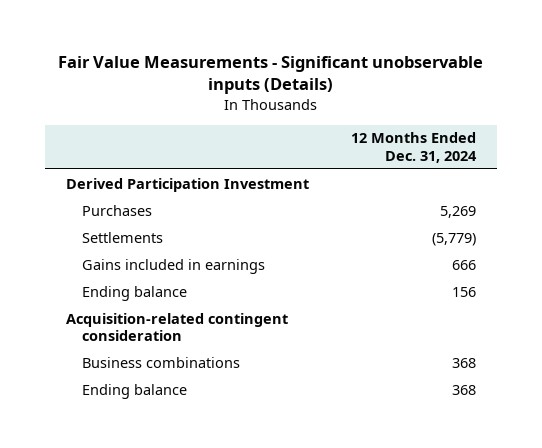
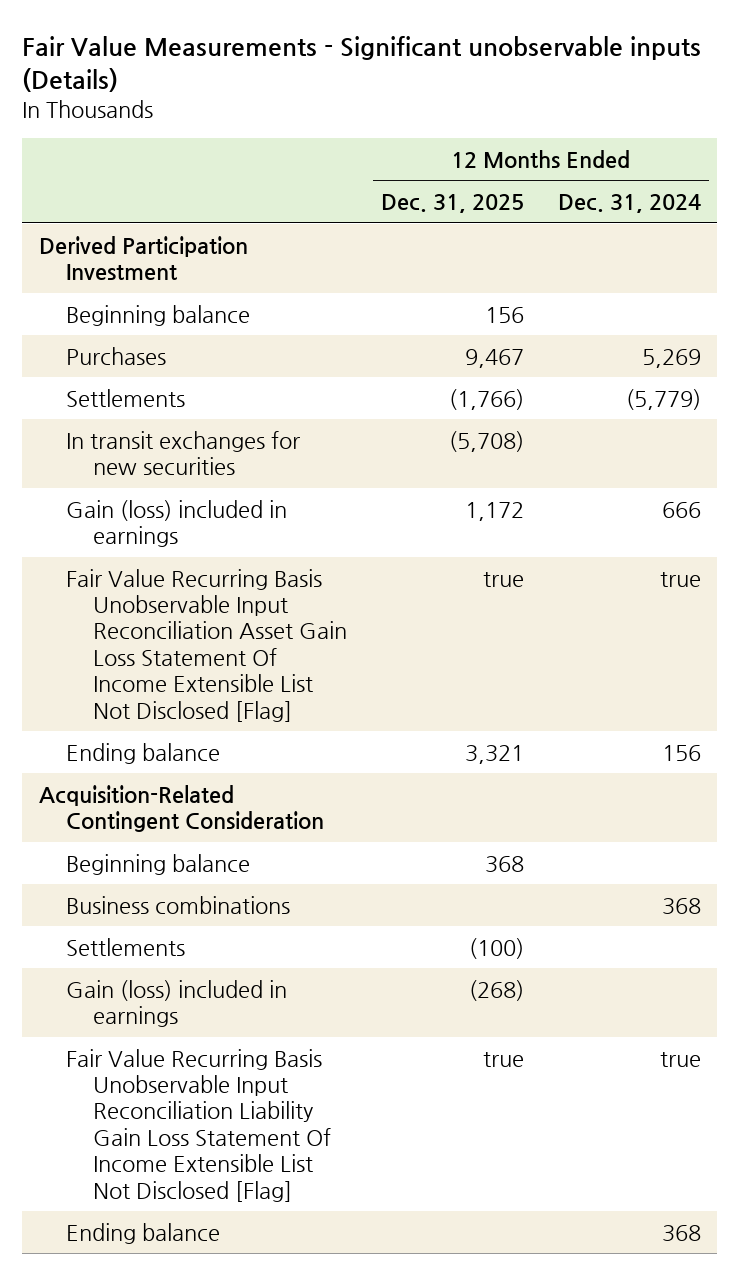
- | 12 Months Ended Dec. 31, 2024
+ | 12 Months Ended Dec. 31, 2025 | 12 Months Ended Dec. 31, 2024
+ Beginning balance | 156 |
- Gains included in earnings | 666
+ In transit exchanges for new securities | (5,708) |
+ Gain (loss) included in earnings | 1,172 | 666
+ Fair Value Recurring Basis Unobservable Input Reconciliation Asset Gain Loss Statement Of Income Extensible List Not Disclosed [Flag] | true | true
- Acquisition-related contingent consideration
+ Acquisition-Related Contingent Consideration
+ Beginning balance | 368 |
+ Settlements | (100) |
+ Gain (loss) included in earnings | (268) |
+ Fair Value Recurring Basis Unobservable Input Reconciliation Liability Gain Loss Statement Of Income Extensible List Not Disclosed [Flag] | true | true

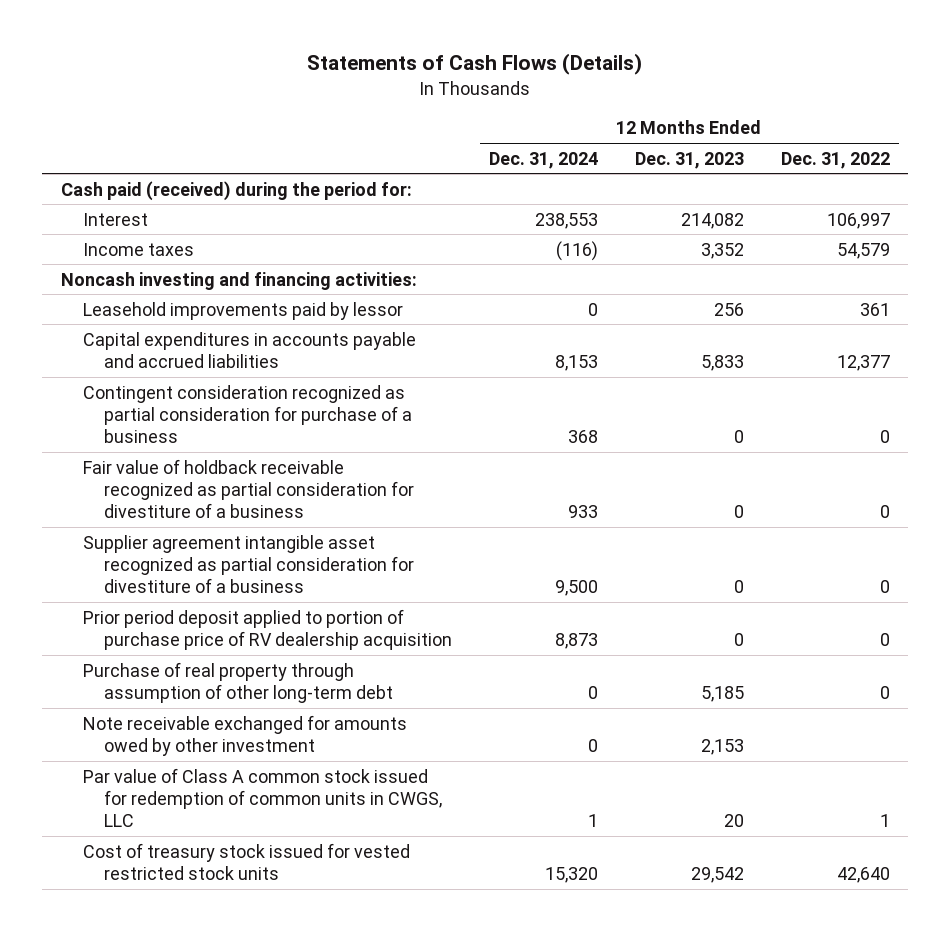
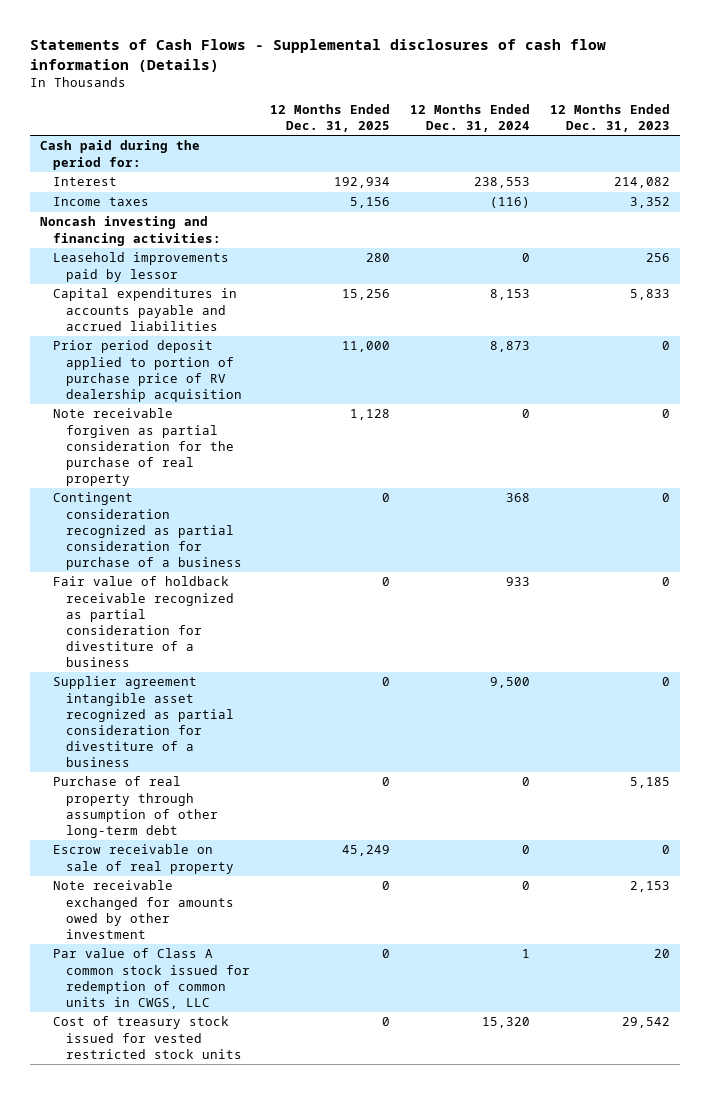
- Statements of Cash Flows (Details)
+ Statements of Cash Flows - Supplemental disclosures of cash flow information (Details)
- | 12 Months Ended Dec. 31, 2024 | 12 Months Ended Dec. 31, 2023 | 12 Months Ended Dec. 31, 2022
+ | 12 Months Ended Dec. 31, 2025 | 12 Months Ended Dec. 31, 2024 | 12 Months Ended Dec. 31, 2023
- Cash paid (received) during the period for:
+ Cash paid during the period for:
moved up: Prior period deposit applied to portion of purchase price of RV dealership acquisition | 11,000 | 8,873 | 0
+ Note receivable forgiven as partial consideration for the purchase of real property | 1,128 | 0 | 0
+ Escrow receivable on sale of real property | 45,249 | 0 | 0

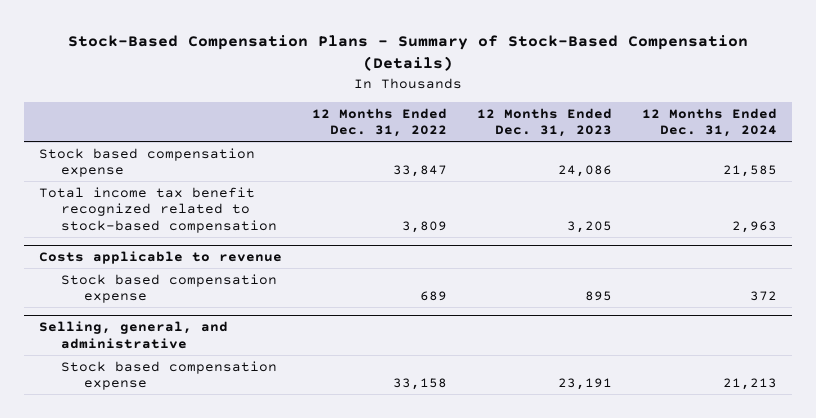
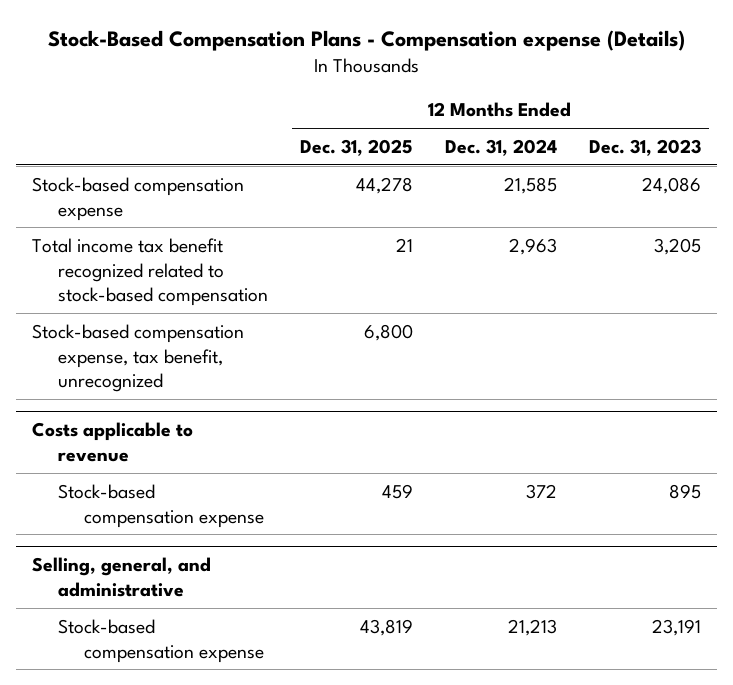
- Stock-Based Compensation Plans - Summary of Stock-Based Compensation (Details)
+ Stock-Based Compensation Plans - Compensation expense (Details)
- | 12 Months Ended Dec. 31, 2022 | 12 Months Ended Dec. 31, 2023 | 12 Months Ended Dec. 31, 2024
+ | 12 Months Ended Dec. 31, 2025 | 12 Months Ended Dec. 31, 2024 | 12 Months Ended Dec. 31, 2023
- Stock based compensation expense | 33,847 | 24,086 | 21,585
+ Stock-based compensation expense | 44,278 | 21,585 | 24,086
+ Stock-based compensation expense, tax benefit, unrecognized | 6,800 | |
@ Costs applicable to revenue
- Stock based compensation expense | 689 | 895 | 372
+ Stock-based compensation expense | 459 | 372 | 895
@ Selling, general, and administrative
- Stock based compensation expense | 33,158 | 23,191 | 21,213
+ Stock-based compensation expense | 43,819 | 21,213 | 23,191

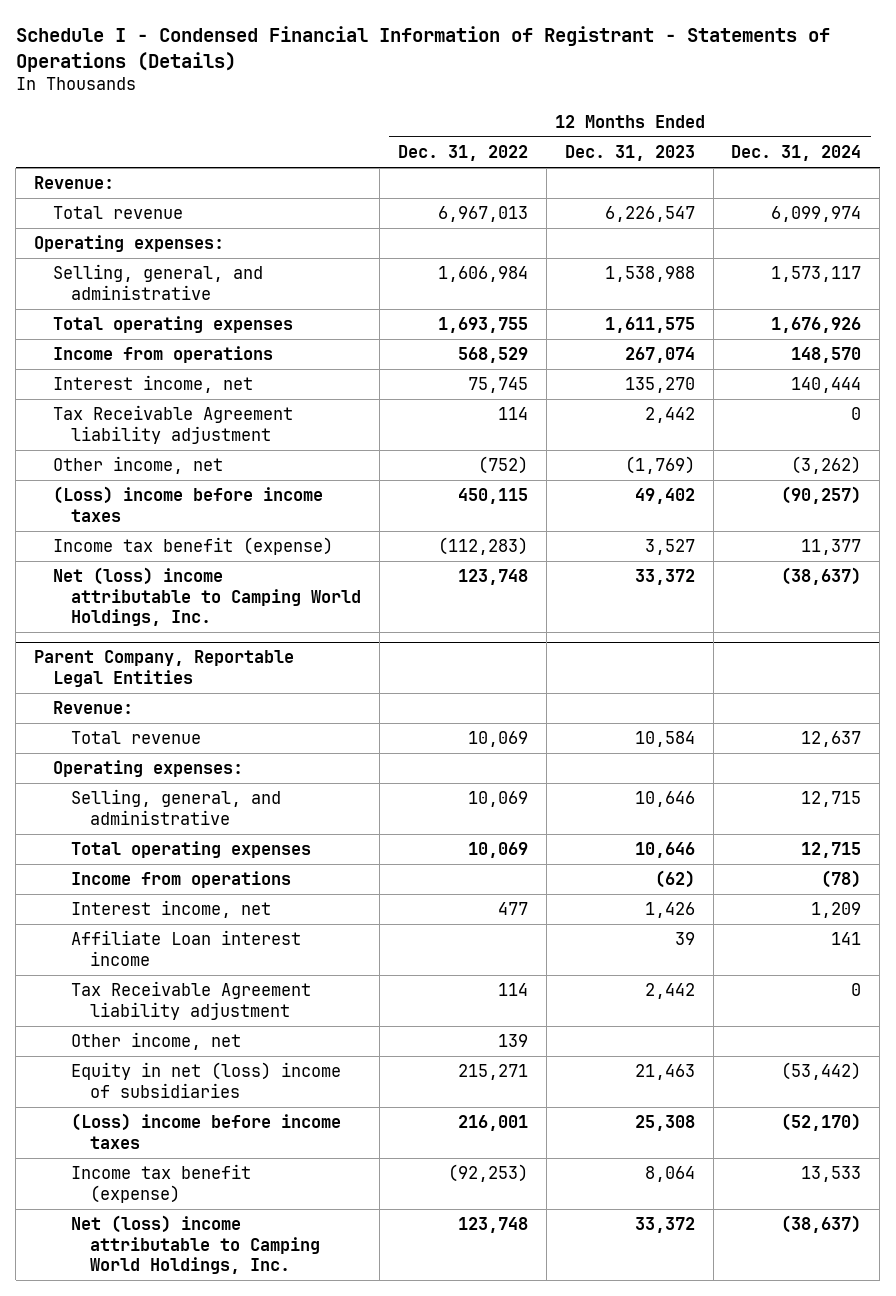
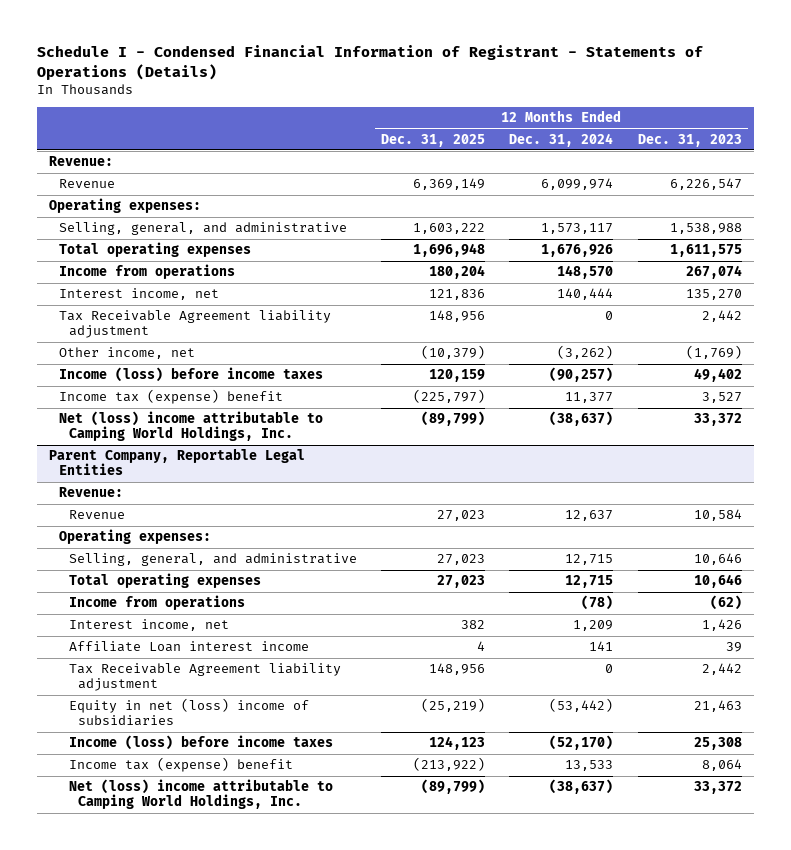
- | 12 Months Ended Dec. 31, 2022 | 12 Months Ended Dec. 31, 2023 | 12 Months Ended Dec. 31, 2024
+ | 12 Months Ended Dec. 31, 2025 | 12 Months Ended Dec. 31, 2024 | 12 Months Ended Dec. 31, 2023
- Total revenue | 6,967,013 | 6,226,547 | 6,099,974
+ Revenue | 6,369,149 | 6,099,974 | 6,226,547
- (Loss) income before income taxes | 450,115 | 49,402 | (90,257)
- Income tax benefit (expense) | (112,283) | 3,527 | 11,377
+ Income (loss) before income taxes | 120,159 | (90,257) | 49,402
+ Income tax (expense) benefit | (225,797) | 11,377 | 3,527
@ Parent Company, Reportable Legal Entities
- Total revenue | 10,069 | 10,584 | 12,637
+ Revenue | 27,023 | 12,637 | 10,584
- Other income, net | 139 | |
- (Loss) income before income taxes | 216,001 | 25,308 | (52,170)
- Income tax benefit (expense) | (92,253) | 8,064 | 13,533
+ Income (loss) before income taxes | 124,123 | (52,170) | 25,308
+ Income tax (expense) benefit | (213,922) | 13,533 | 8,064

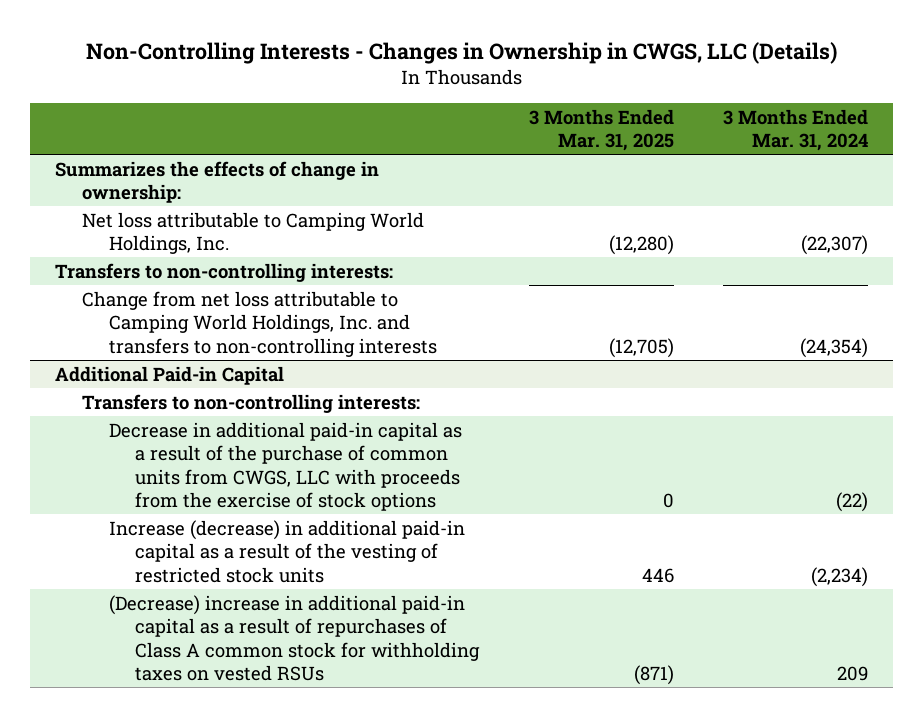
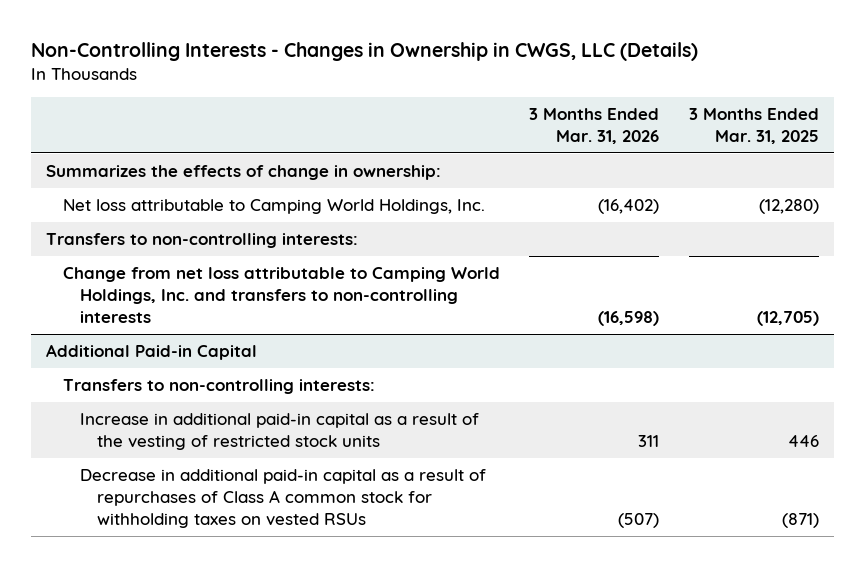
- | 3 Months Ended Mar. 31, 2025 | 3 Months Ended Mar. 31, 2024
+ | 3 Months Ended Mar. 31, 2026 | 3 Months Ended Mar. 31, 2025
@ Additional Paid-in Capital
- Decrease in additional paid-in capital as a result of the purchase of common units from CWGS, LLC with proceeds from the exercise of stock options | 0 | (22)
- Increase (decrease) in additional paid-in capital as a result of the vesting of restricted stock units | 446 | (2,234)
- (Decrease) increase in additional paid-in capital as a result of repurchases of Class A common stock for withholding taxes on vested RSUs | (871) | 209
+ Increase in additional paid-in capital as a result of the vesting of restricted stock units | 311 | 446
+ Decrease in additional paid-in capital as a result of repurchases of Class A common stock for withholding taxes on vested RSUs | (507) | (871)

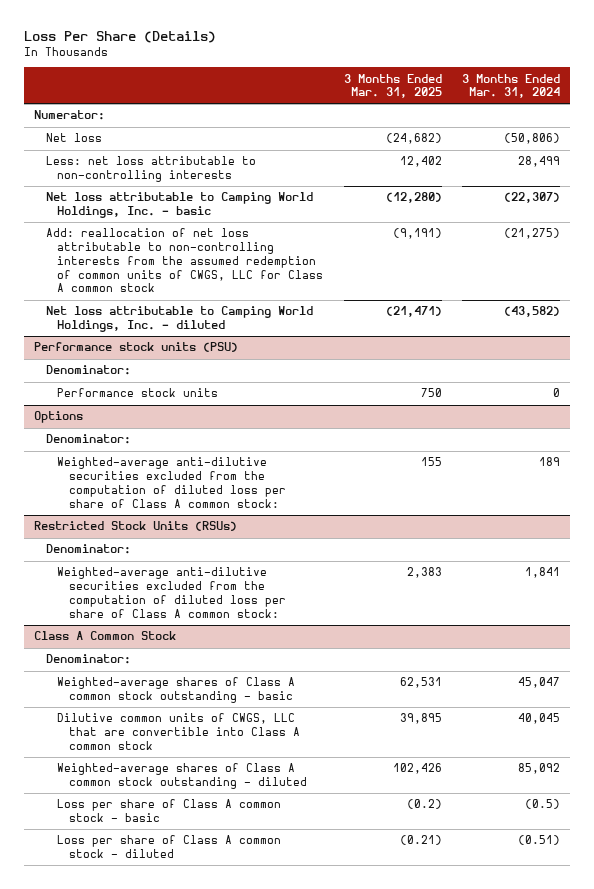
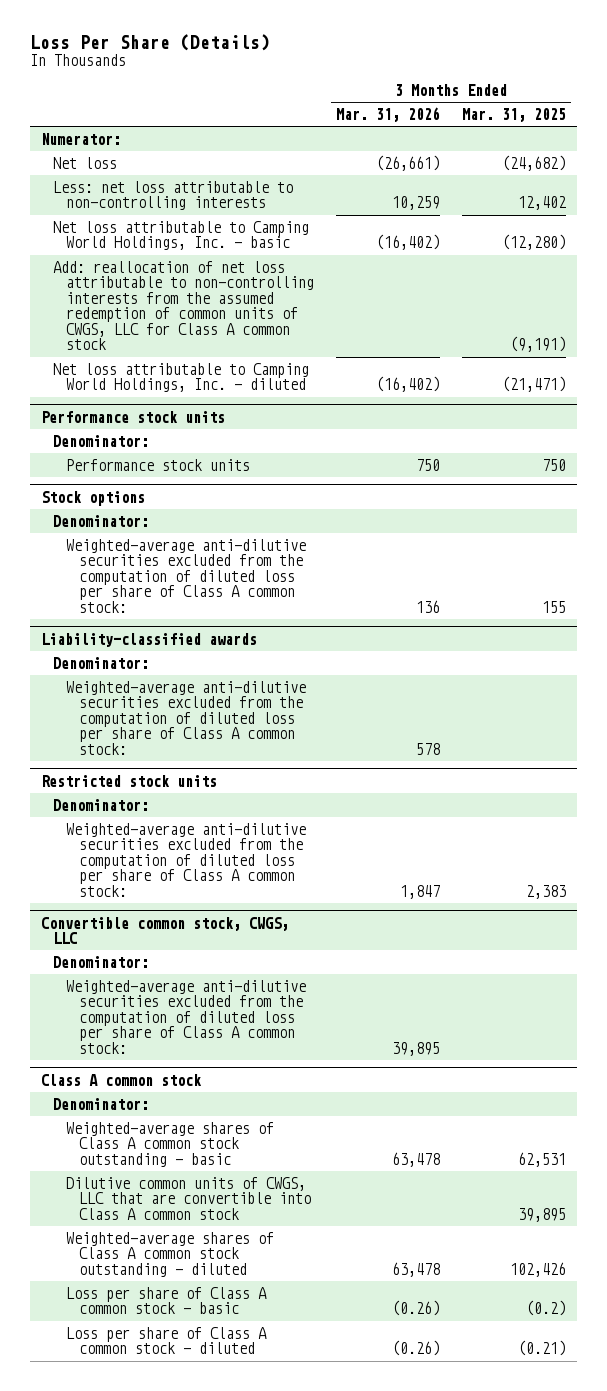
- | 3 Months Ended Mar. 31, 2025 | 3 Months Ended Mar. 31, 2024
+ | 3 Months Ended Mar. 31, 2026 | 3 Months Ended Mar. 31, 2025
- Performance stock units (PSU)
+ Performance stock units
- Options
+ Stock options
- Restricted Stock Units (RSUs)
+ Liability-classified awards
+ Weighted-average anti-dilutive securities excluded from the computation of diluted loss per share of Class A common stock: | 578 |
+ Restricted stock units
+ Denominator:
- Class A Common Stock
+ Convertible common stock, CWGS, LLC
+ Weighted-average anti-dilutive securities excluded from the computation of diluted loss per share of Class A common stock: | 39,895 |
+ Class A common stock
+ Denominator:

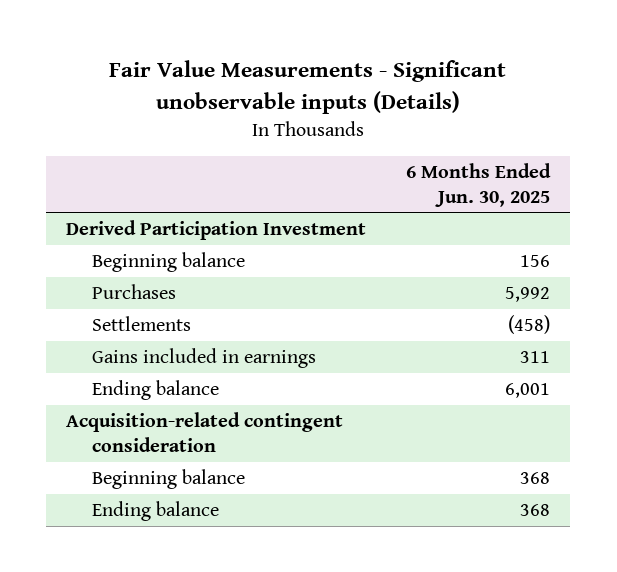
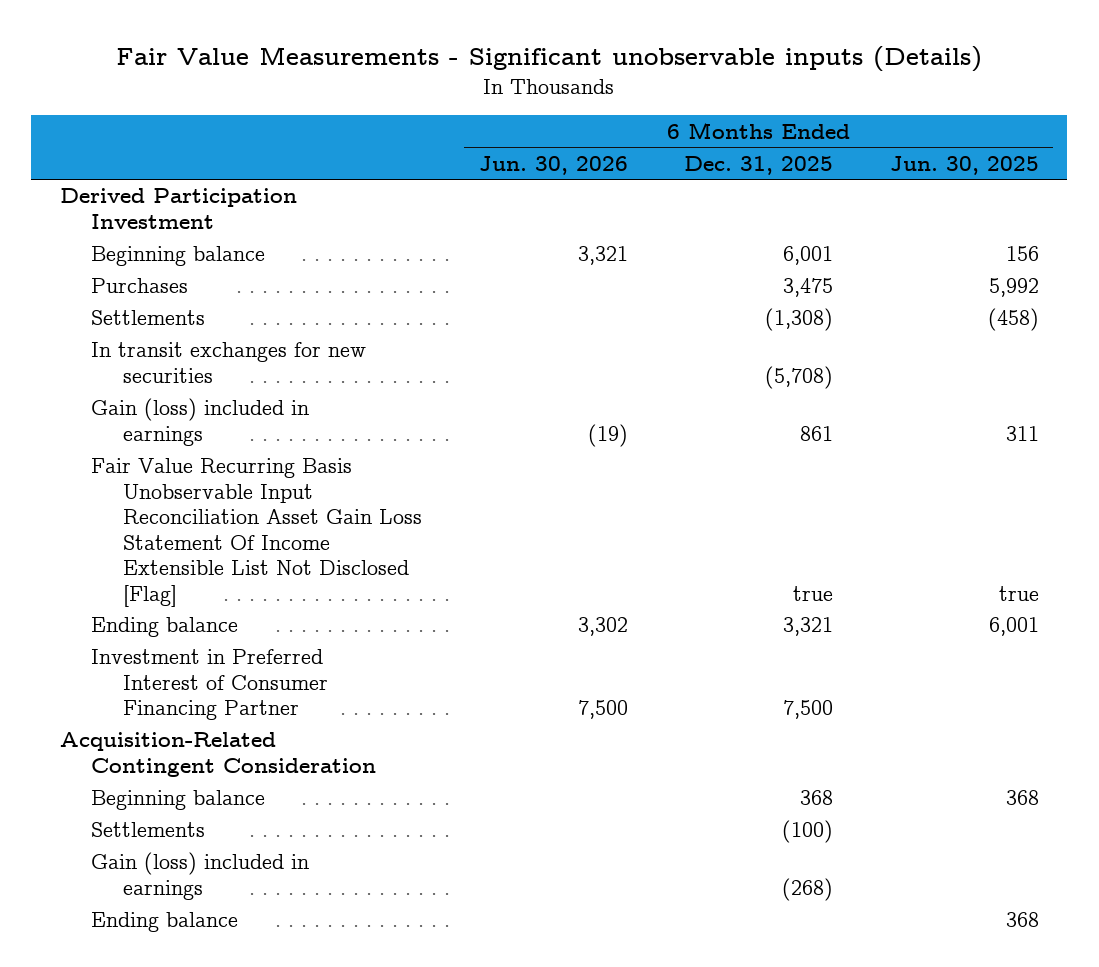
- | 6 Months Ended Jun. 30, 2025
+ | 6 Months Ended Jun. 30, 2026 | 6 Months Ended Dec. 31, 2025 | 6 Months Ended Jun. 30, 2025
- Gains included in earnings | 311
+ In transit exchanges for new securities | | (5,708) |
+ Gain (loss) included in earnings | (19) | 861 | 311
+ Fair Value Recurring Basis Unobservable Input Reconciliation Asset Gain Loss Statement Of Income Extensible List Not Disclosed [Flag] | | true | true
- Acquisition-related contingent consideration
+ Investment in Preferred Interest of Consumer Financing Partner | 7,500 | 7,500 |
+ Acquisition-Related Contingent Consideration
+ Settlements | | (100) |
+ Gain (loss) included in earnings | | (268) |

